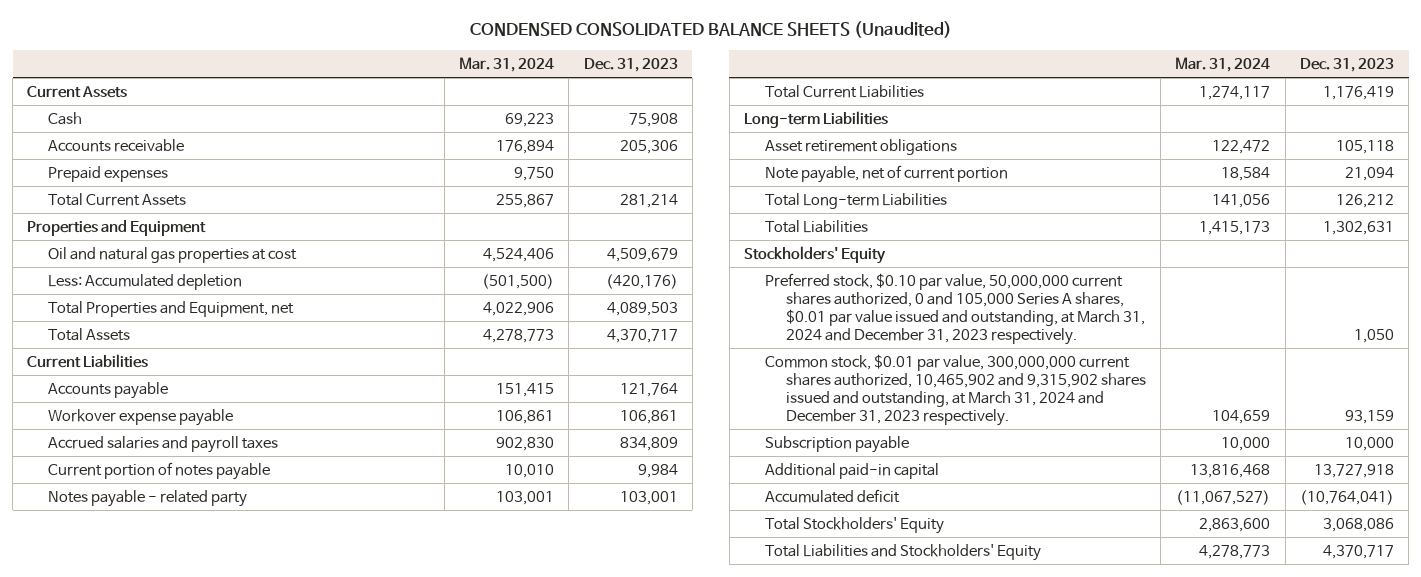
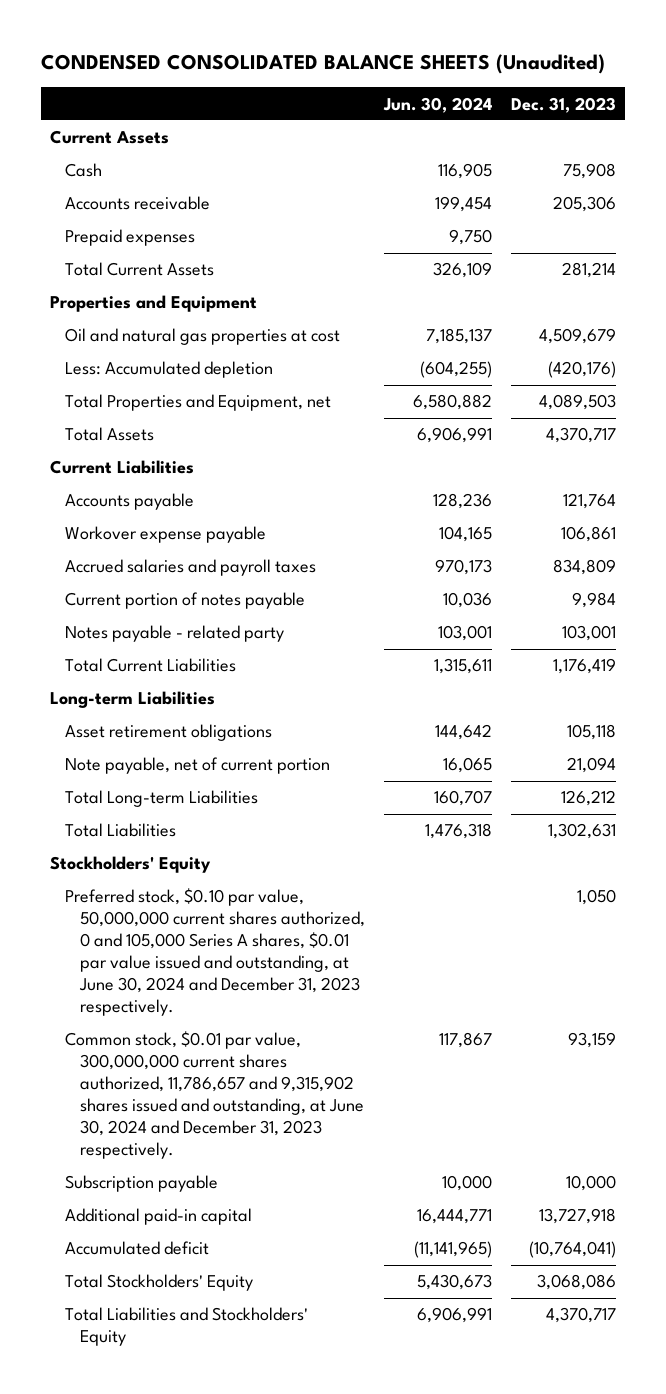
- | Mar. 31, 2024 | Dec. 31, 2023
+ | Jun. 30, 2024 | Dec. 31, 2023
- Preferred stock, $0.10 par value, 50,000,000 current shares authorized, 0 and 105,000 Series A shares, $0.01 par value issued and outstanding, at March 31, 2024 and December 31, 2023 respectively. | | 1,050
- Common stock, $0.01 par value, 300,000,000 current shares authorized, 10,465,902 and 9,315,902 shares issued and outstanding, at March 31, 2024 and December 31, 2023 respectively. | 104,659 | 93,159
+ Preferred stock, $0.10 par value, 50,000,000 current shares authorized, 0 and 105,000 Series A shares, $0.01 par value issued and outstanding, at June 30, 2024 and December 31, 2023 respectively. | | 1,050
+ Common stock, $0.01 par value, 300,000,000 current shares authorized, 11,786,657 and 9,315,902 shares issued and outstanding, at June 30, 2024 and December 31, 2023 respectively. | 117,867 | 93,159

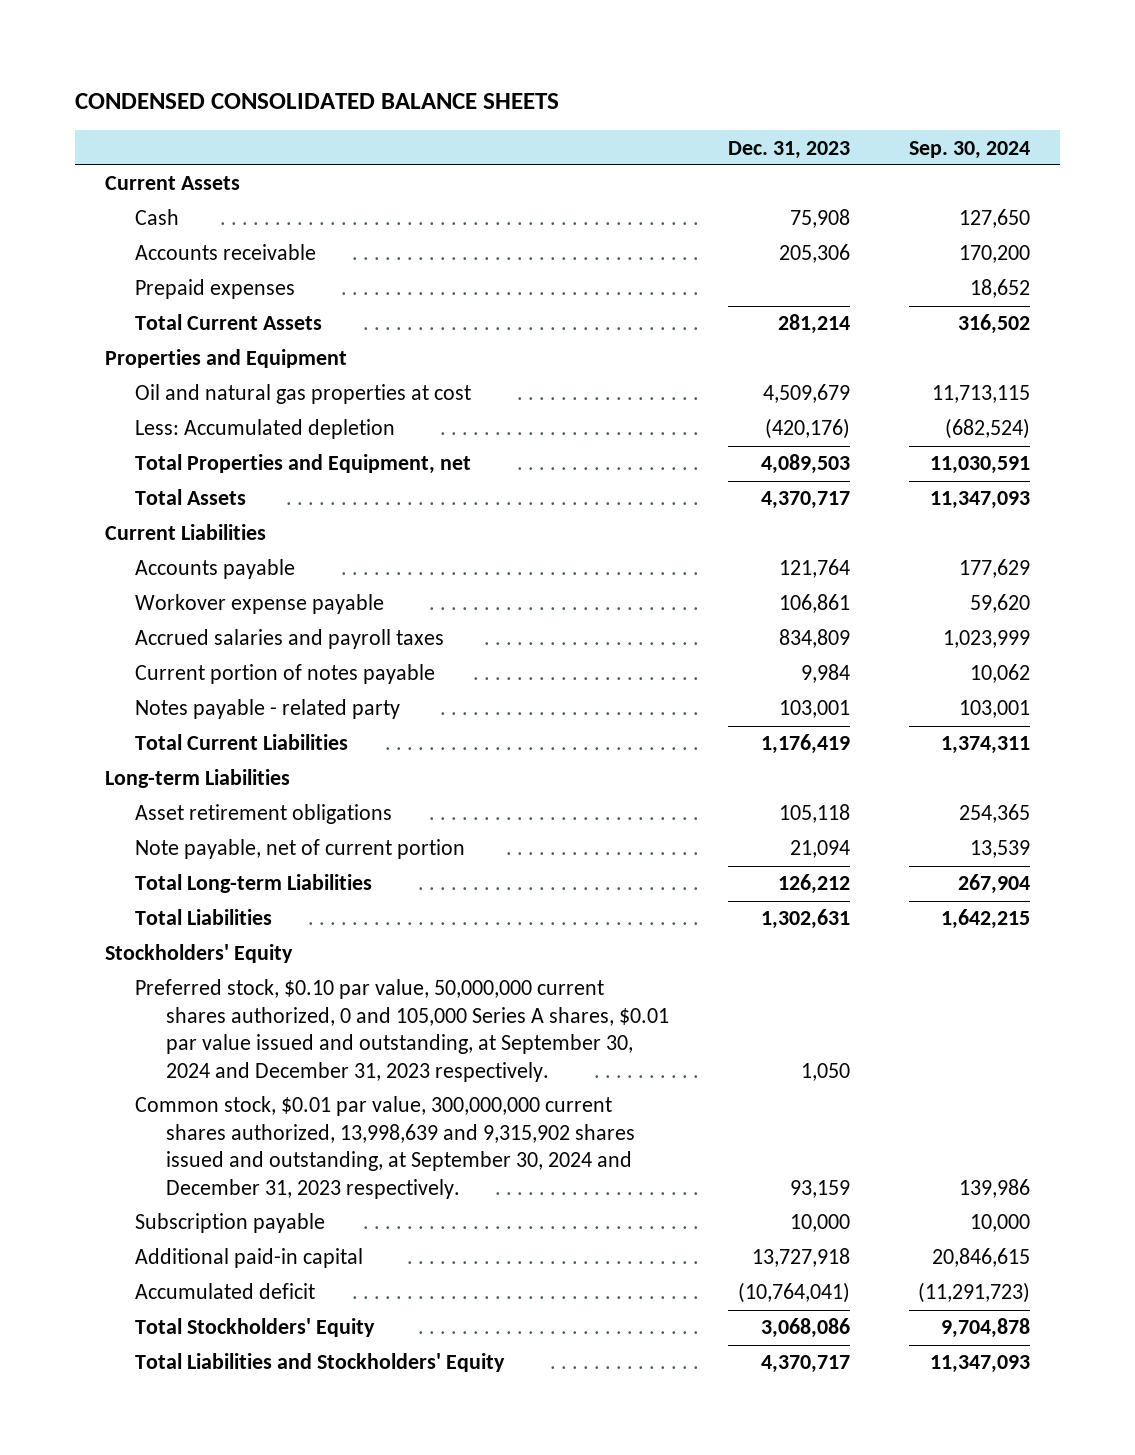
- CONDENSED CONSOLIDATED BALANCE SHEETS (Unaudited)
+ CONDENSED CONSOLIDATED BALANCE SHEETS
- | Jun. 30, 2024 | Dec. 31, 2023
+ | Dec. 31, 2023 | Sep. 30, 2024
- Preferred stock, $0.10 par value, 50,000,000 current shares authorized, 0 and 105,000 Series A shares, $0.01 par value issued and outstanding, at June 30, 2024 and December 31, 2023 respectively. | | 1,050
- Common stock, $0.01 par value, 300,000,000 current shares authorized, 11,786,657 and 9,315,902 shares issued and outstanding, at June 30, 2024 and December 31, 2023 respectively. | 117,867 | 93,159
+ Preferred stock, $0.10 par value, 50,000,000 current shares authorized, 0 and 105,000 Series A shares, $0.01 par value issued and outstanding, at September 30, 2024 and December 31, 2023 respectively. | 1,050 |
+ Common stock, $0.01 par value, 300,000,000 current shares authorized, 13,998,639 and 9,315,902 shares issued and outstanding, at September 30, 2024 and December 31, 2023 respectively. | 93,159 | 139,986

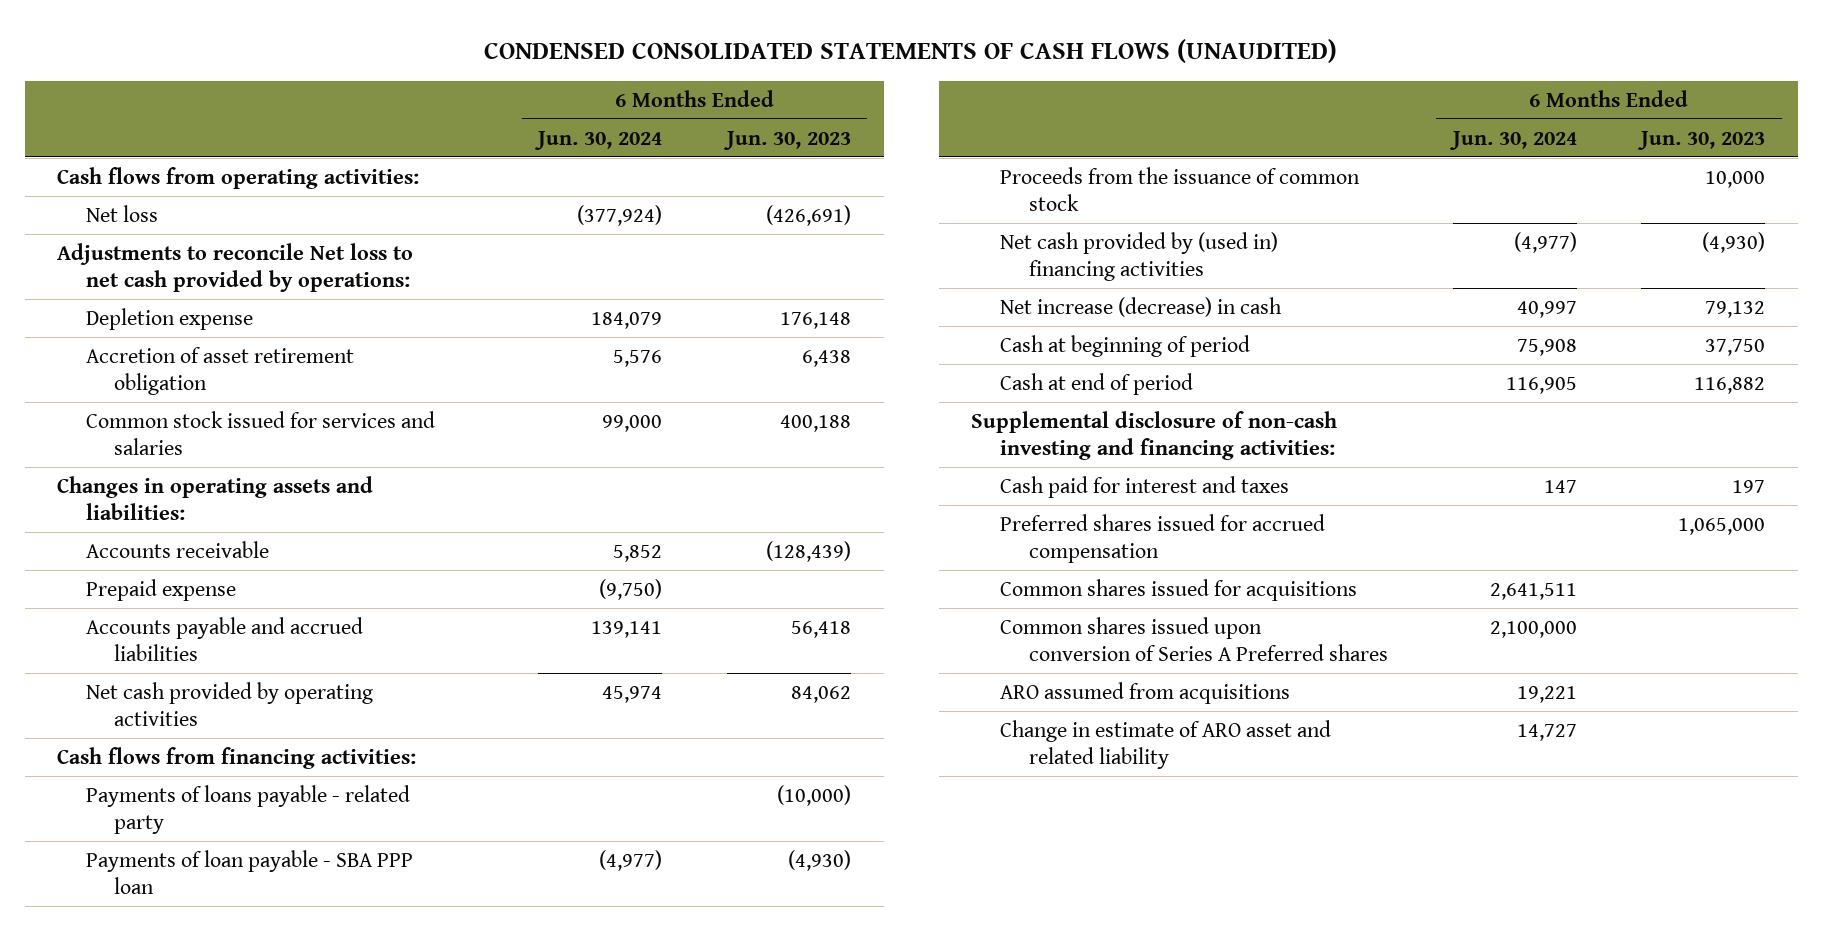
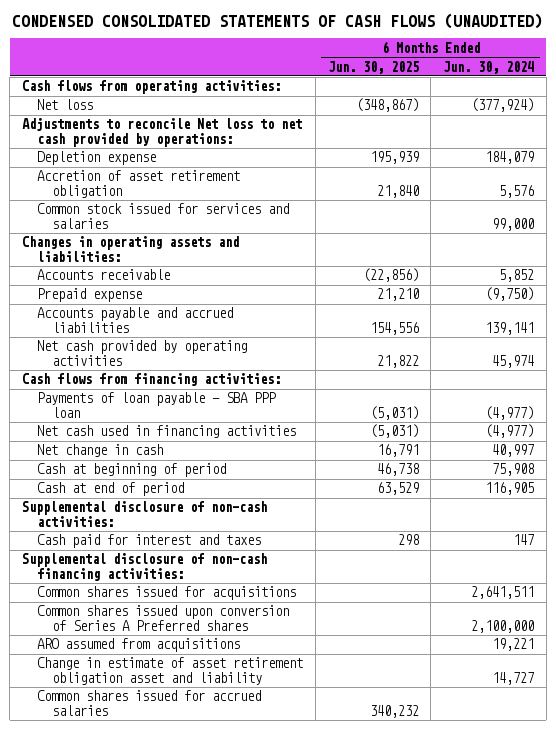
- | 6 Months Ended Jun. 30, 2024 | 6 Months Ended Jun. 30, 2023
+ | 6 Months Ended Jun. 30, 2025 | 6 Months Ended Jun. 30, 2024
- Payments of loans payable - related party | | (10,000)
- Proceeds from the issuance of common stock | | 10,000
- Net cash provided by (used in) financing activities | (4,977) | (4,930)
- Net increase (decrease) in cash | 40,997 | 79,132
+ Net cash used in financing activities | (5,031) | (4,977)
+ Net change in cash | 16,791 | 40,997
- Supplemental disclosure of non-cash investing and financing activities:
+ Supplemental disclosure of non-cash activities:
- Preferred shares issued for accrued compensation | | 1,065,000
+ Supplemental disclosure of non-cash financing activities:
- Change in estimate of ARO asset and related liability | 14,727 |
+ Change in estimate of asset retirement obligation asset and liability | | 14,727
+ Common shares issued for accrued salaries | 340,232 |

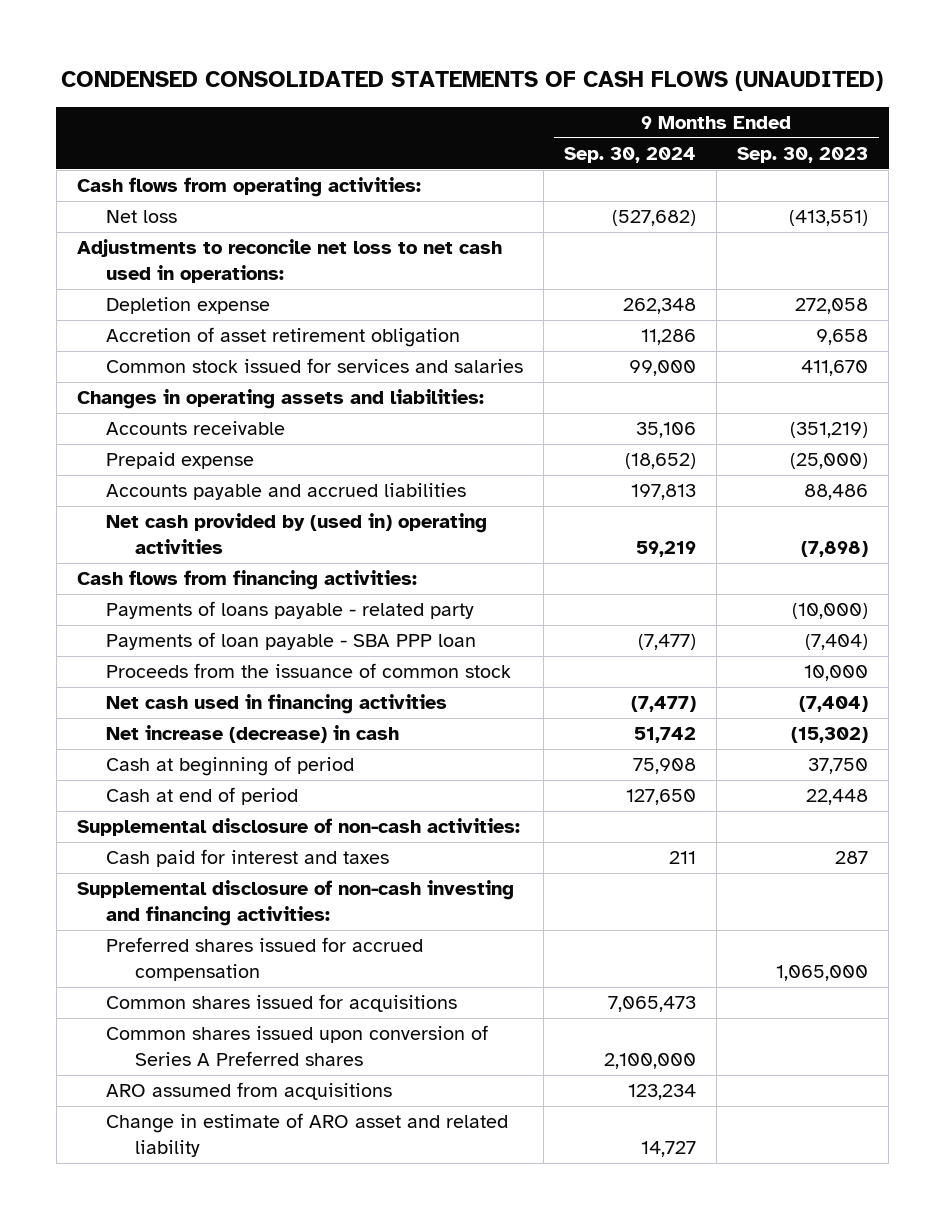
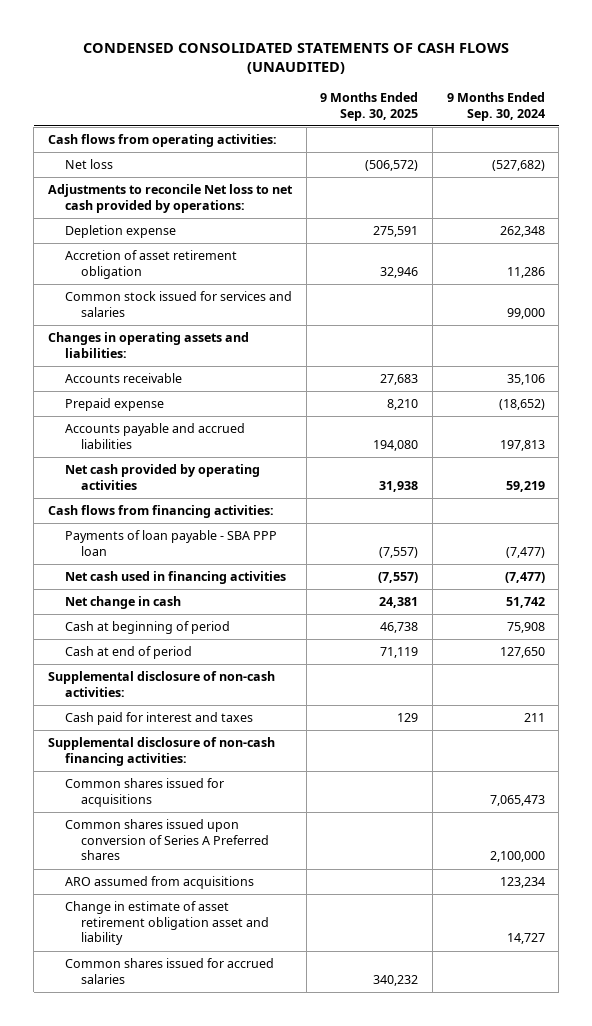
- | 9 Months Ended Sep. 30, 2024 | 9 Months Ended Sep. 30, 2023
+ | 9 Months Ended Sep. 30, 2025 | 9 Months Ended Sep. 30, 2024
- Adjustments to reconcile net loss to net cash used in operations:
+ Adjustments to reconcile Net loss to net cash provided by operations:
- Net cash provided by (used in) operating activities | 59,219 | (7,898)
+ Net cash provided by operating activities | 31,938 | 59,219
- Payments of loans payable - related party | | (10,000)
- Proceeds from the issuance of common stock | | 10,000
- Net increase (decrease) in cash | 51,742 | (15,302)
+ Net change in cash | 24,381 | 51,742
- Supplemental disclosure of non-cash investing and financing activities:
- Preferred shares issued for accrued compensation | | 1,065,000
+ Supplemental disclosure of non-cash financing activities:
- Change in estimate of ARO asset and related liability | 14,727 |
+ Change in estimate of asset retirement obligation asset and liability | | 14,727
+ Common shares issued for accrued salaries | 340,232 |

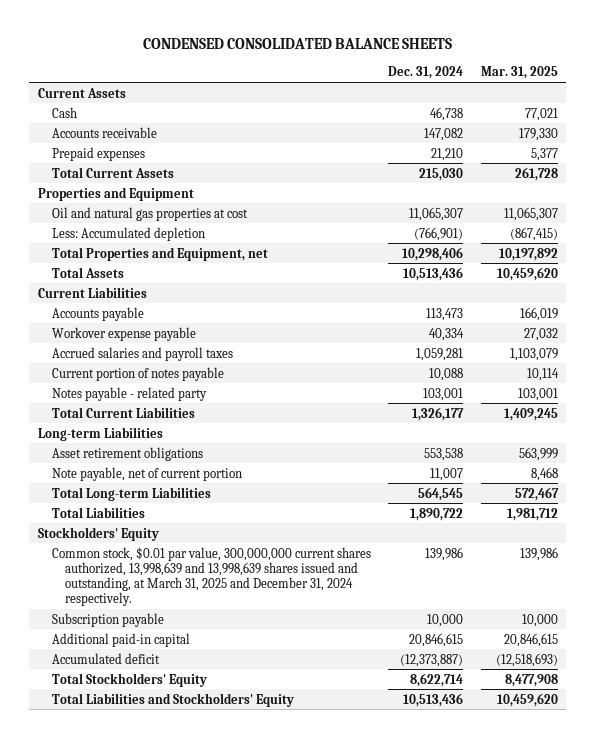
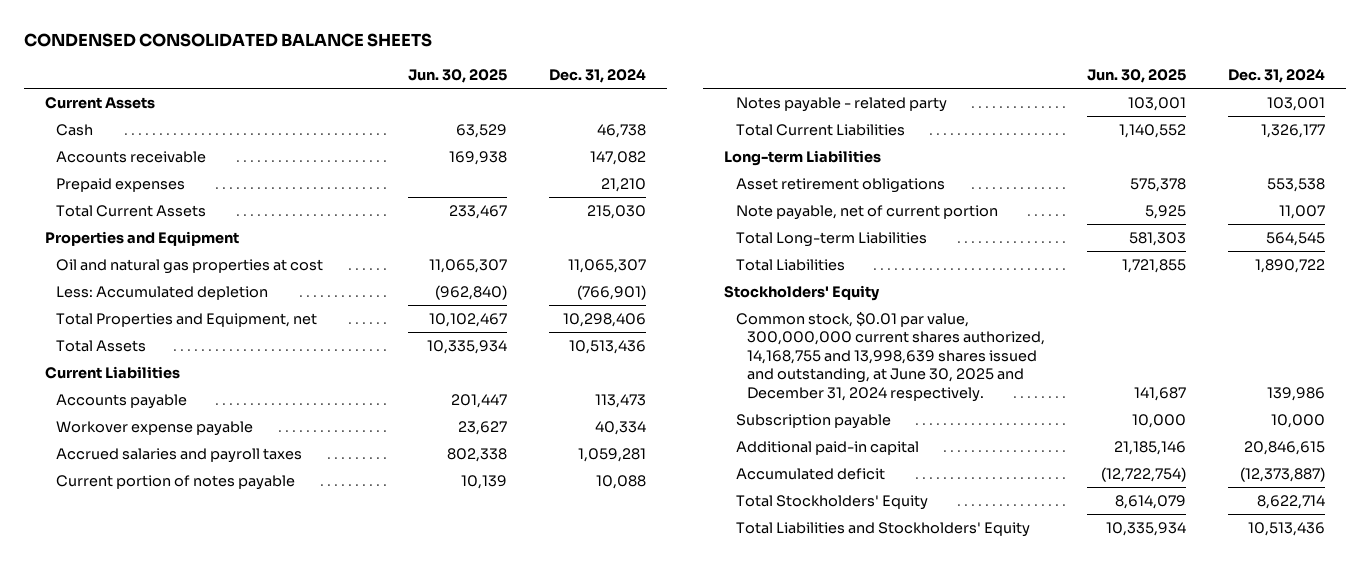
- | Dec. 31, 2024 | Mar. 31, 2025
+ | Jun. 30, 2025 | Dec. 31, 2024
- Common stock, $0.01 par value, 300,000,000 current shares authorized, 13,998,639 and 13,998,639 shares issued and outstanding, at March 31, 2025 and December 31, 2024 respectively. | 139,986 | 139,986
+ Common stock, $0.01 par value, 300,000,000 current shares authorized, 14,168,755 and 13,998,639 shares issued and outstanding, at June 30, 2025 and December 31, 2024 respectively. | 141,687 | 139,986

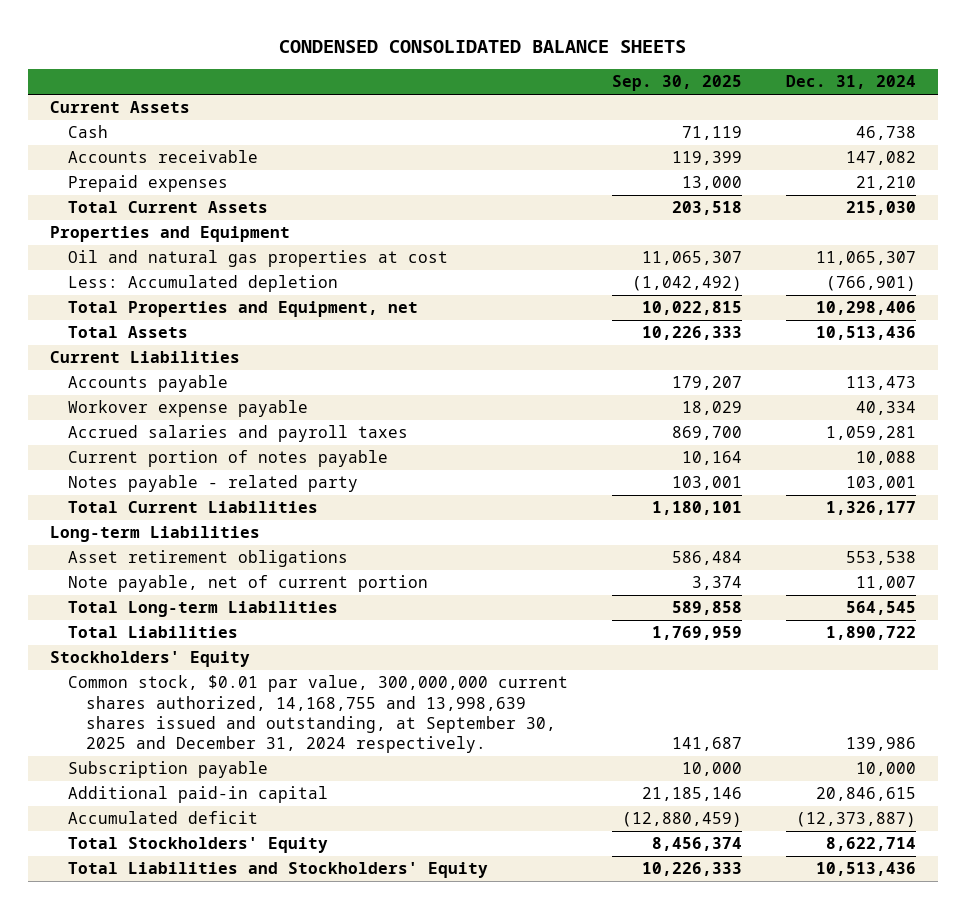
- | Jun. 30, 2025 | Dec. 31, 2024
+ | Sep. 30, 2025 | Dec. 31, 2024
- Common stock, $0.01 par value, 300,000,000 current shares authorized, 14,168,755 and 13,998,639 shares issued and outstanding, at June 30, 2025 and December 31, 2024 respectively. | 141,687 | 139,986
+ Common stock, $0.01 par value, 300,000,000 current shares authorized, 14,168,755 and 13,998,639 shares issued and outstanding, at September 30, 2025 and December 31, 2024 respectively. | 141,687 | 139,986

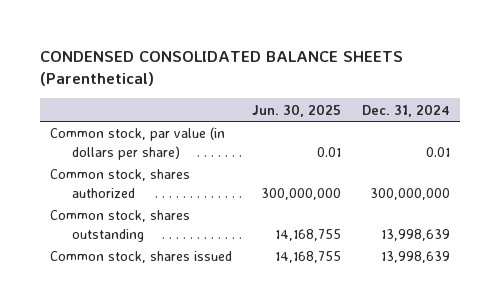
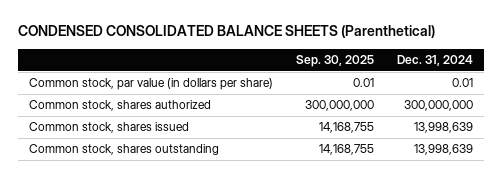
- | Jun. 30, 2025 | Dec. 31, 2024
+ | Sep. 30, 2025 | Dec. 31, 2024
moved down: Common stock, shares outstanding | 14,168,755 | 13,998,639

